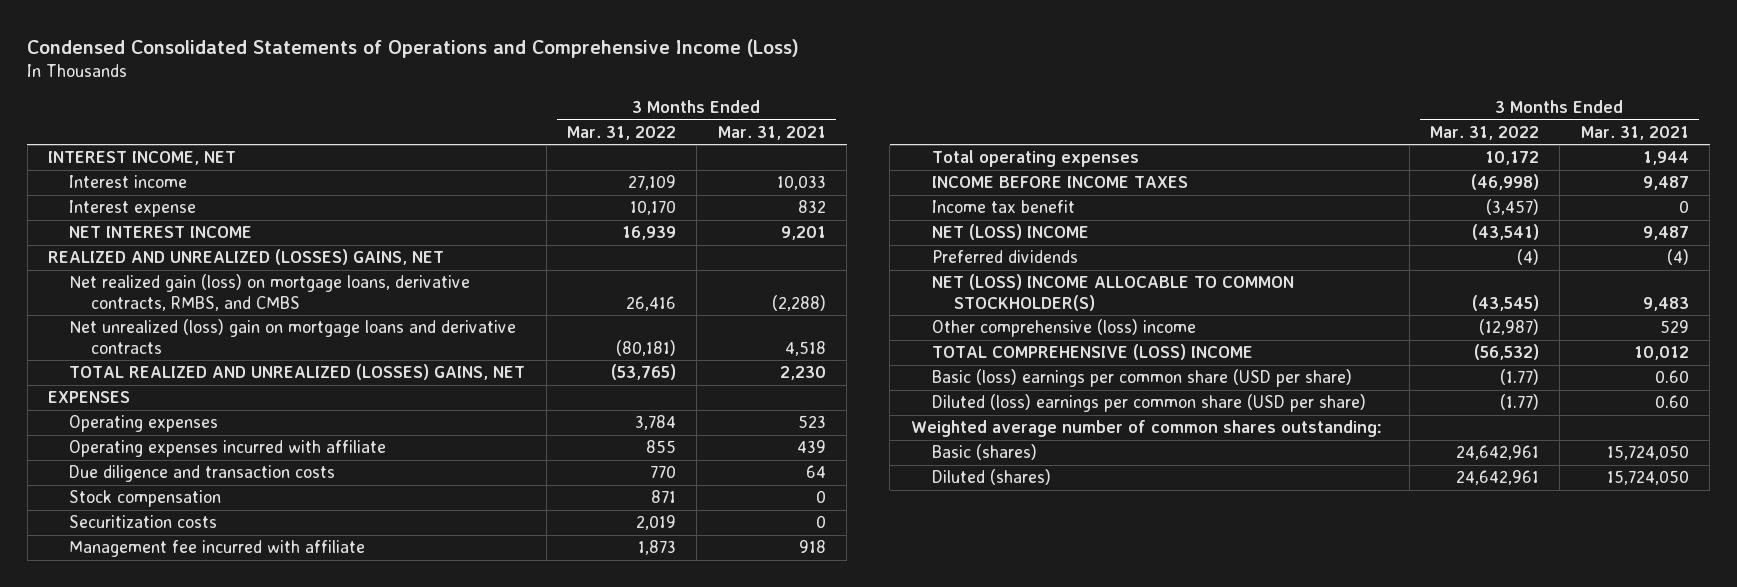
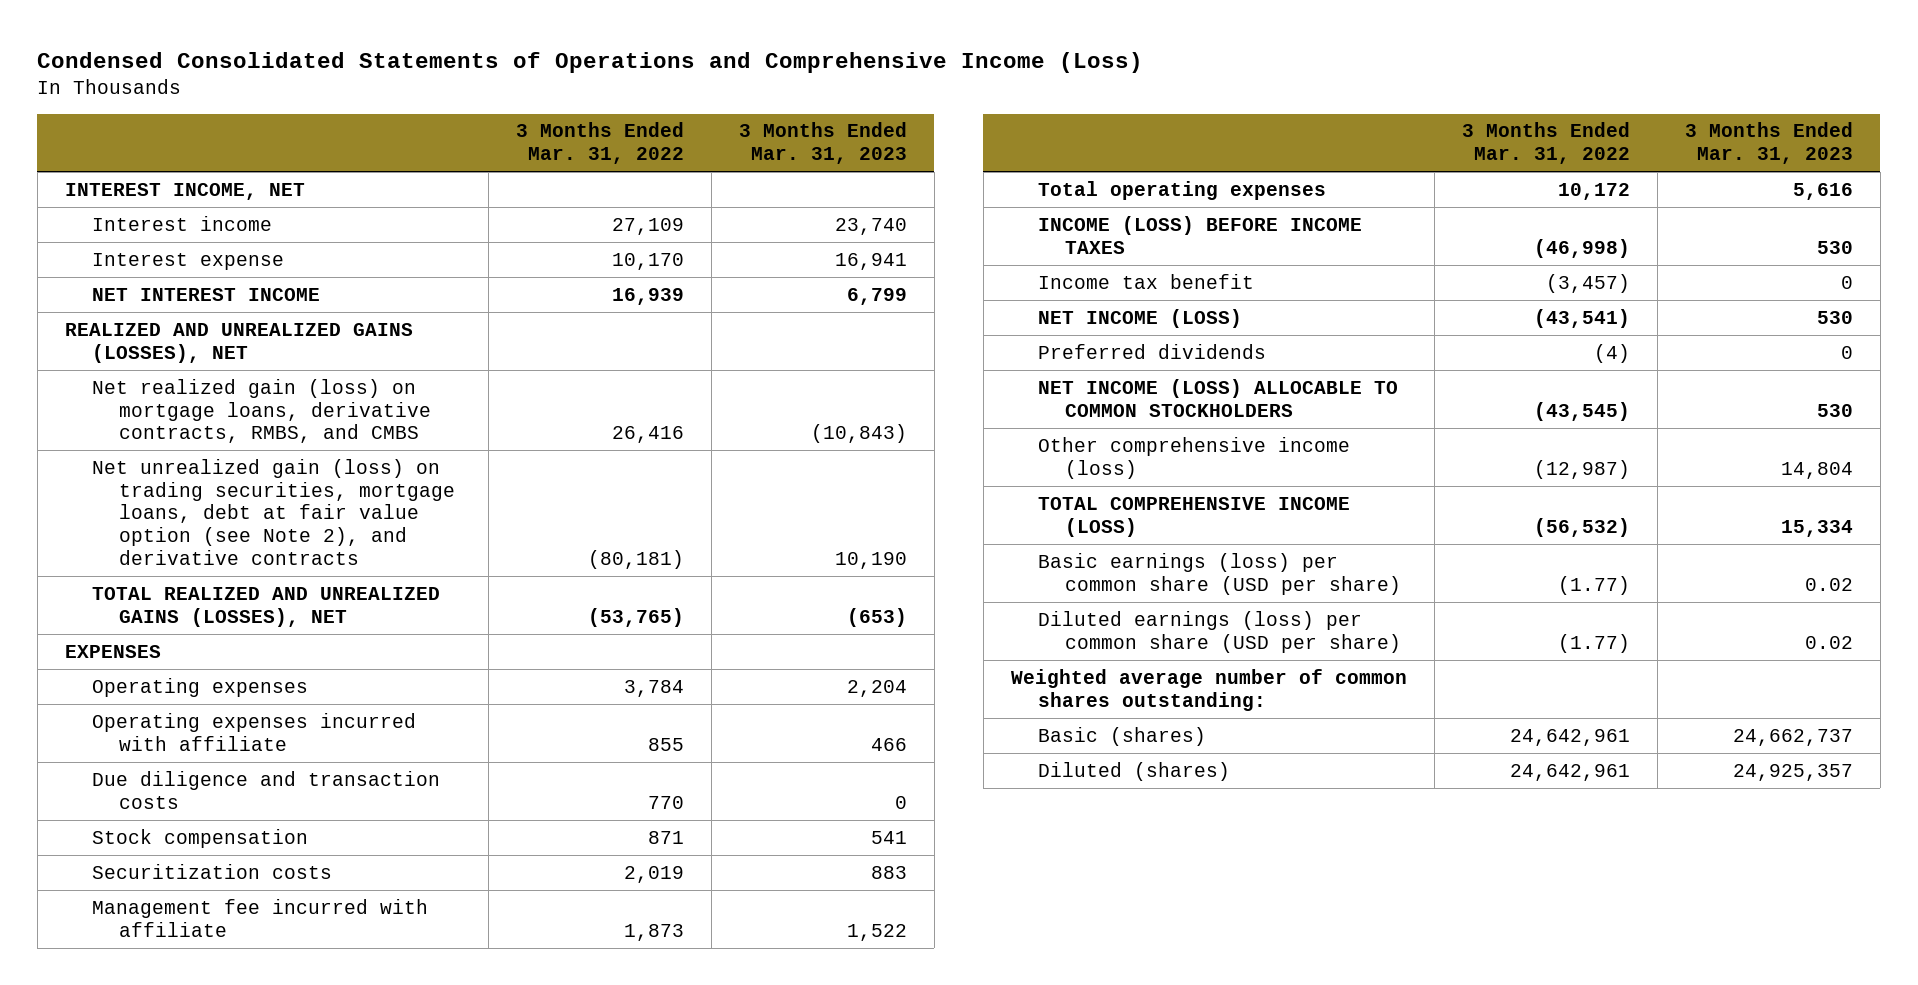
- | 3 Months Ended Mar. 31, 2022 | 3 Months Ended Mar. 31, 2021
+ | 3 Months Ended Mar. 31, 2022 | 3 Months Ended Mar. 31, 2023
- REALIZED AND UNREALIZED (LOSSES) GAINS, NET
+ REALIZED AND UNREALIZED GAINS (LOSSES), NET
- Net unrealized (loss) gain on mortgage loans and derivative contracts | (80,181) | 4,518
- TOTAL REALIZED AND UNREALIZED (LOSSES) GAINS, NET | (53,765) | 2,230
+ Net unrealized gain (loss) on trading securities, mortgage loans, debt at fair value option (see Note 2), and derivative contracts | (80,181) | 10,190
+ TOTAL REALIZED AND UNREALIZED GAINS (LOSSES), NET | (53,765) | (653)
- INCOME BEFORE INCOME TAXES | (46,998) | 9,487
+ INCOME (LOSS) BEFORE INCOME TAXES | (46,998) | 530
- NET (LOSS) INCOME | (43,541) | 9,487
+ NET INCOME (LOSS) | (43,541) | 530
- NET (LOSS) INCOME ALLOCABLE TO COMMON STOCKHOLDER(S) | (43,545) | 9,483
- Other comprehensive (loss) income | (12,987) | 529
- TOTAL COMPREHENSIVE (LOSS) INCOME | (56,532) | 10,012
- Basic (loss) earnings per common share (USD per share) | (1.77) | 0.60
- Diluted (loss) earnings per common share (USD per share) | (1.77) | 0.60
+ NET INCOME (LOSS) ALLOCABLE TO COMMON STOCKHOLDERS | (43,545) | 530
+ Other comprehensive income (loss) | (12,987) | 14,804
+ TOTAL COMPREHENSIVE INCOME (LOSS) | (56,532) | 15,334
+ Basic earnings (loss) per common share (USD per share) | (1.77) | 0.02
+ Diluted earnings (loss) per common share (USD per share) | (1.77) | 0.02

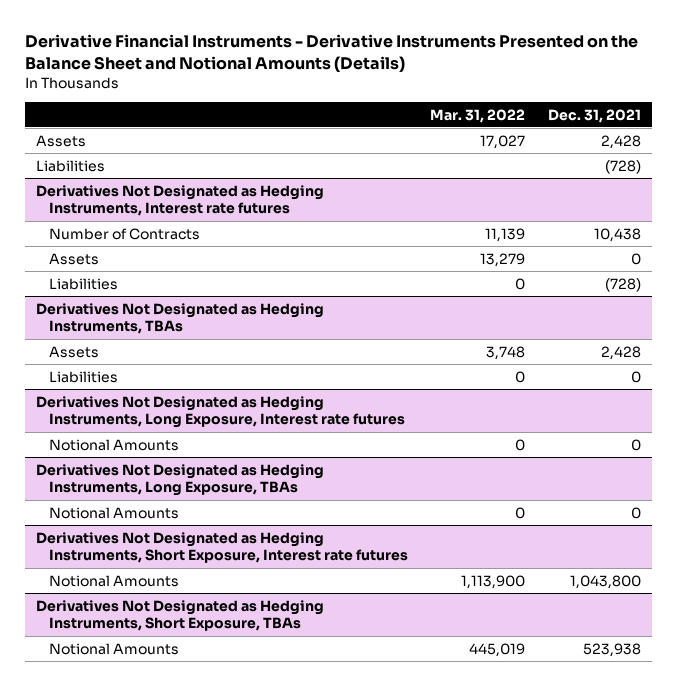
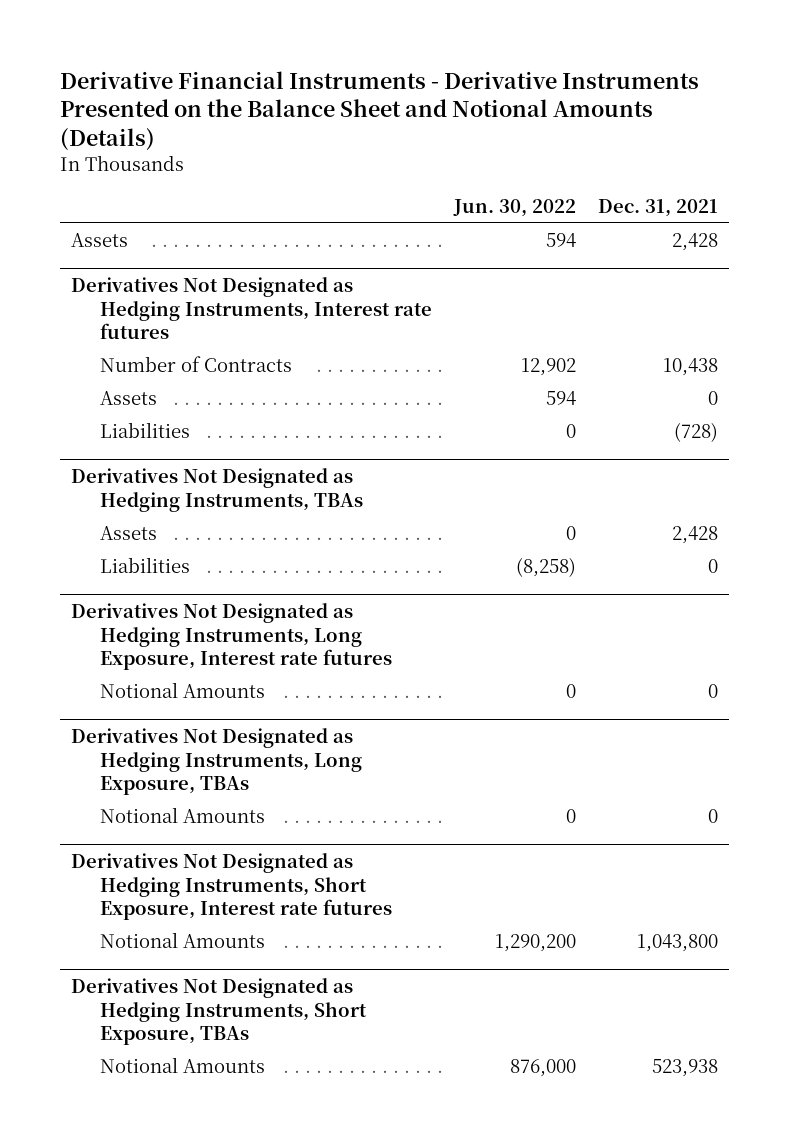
- | Mar. 31, 2022 | Dec. 31, 2021
+ | Jun. 30, 2022 | Dec. 31, 2021
- Liabilities | | (728)

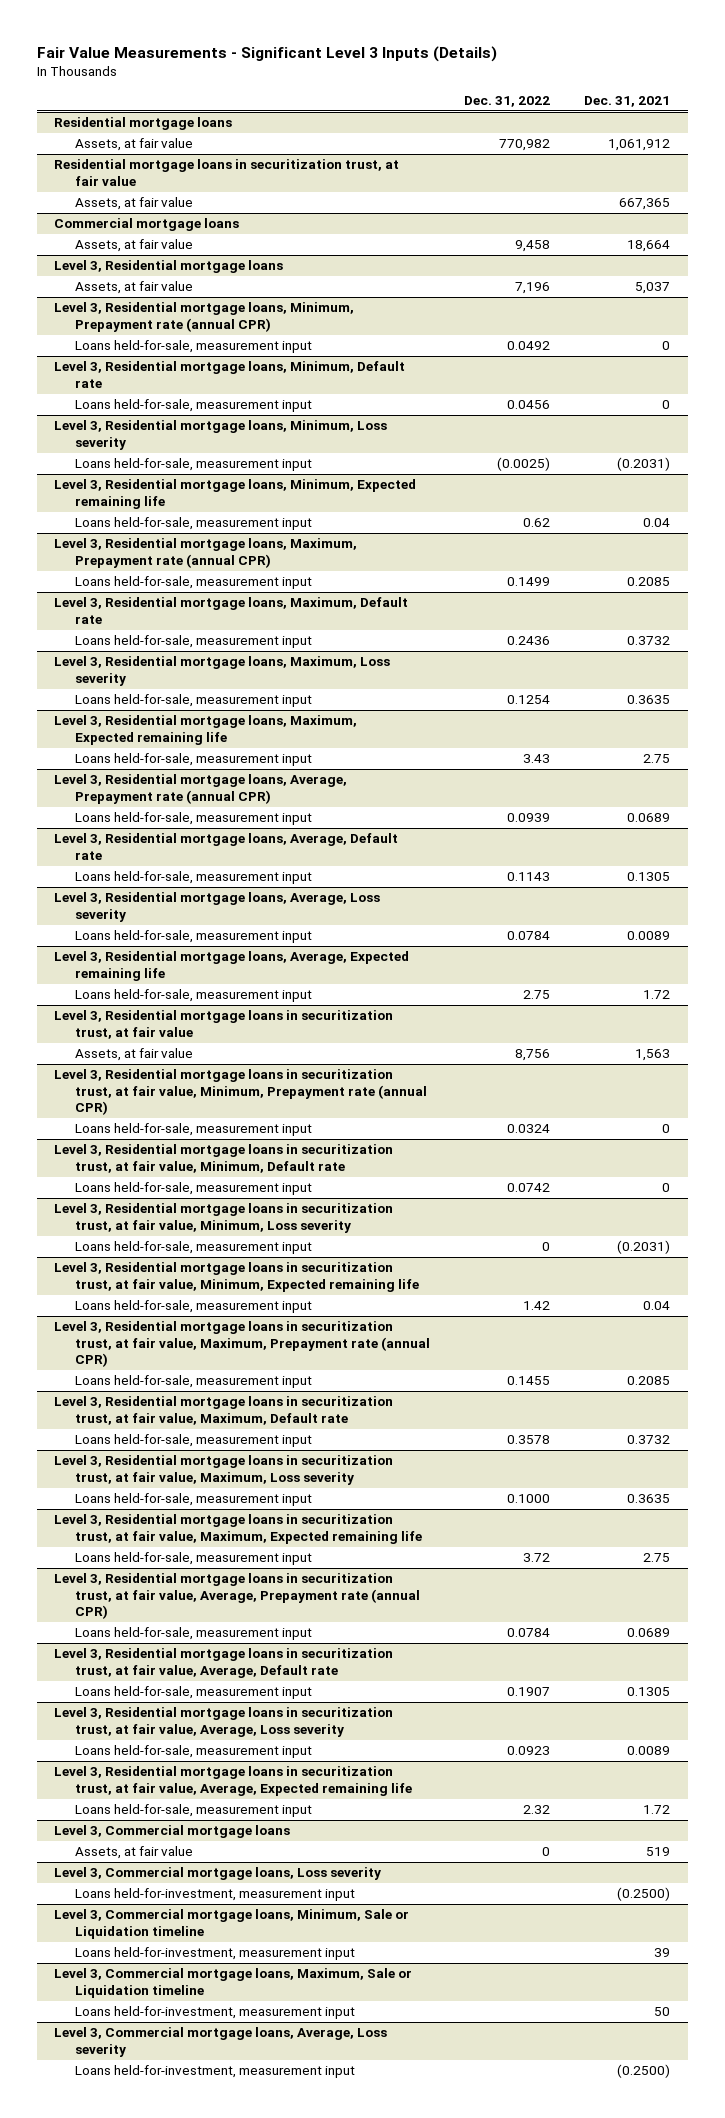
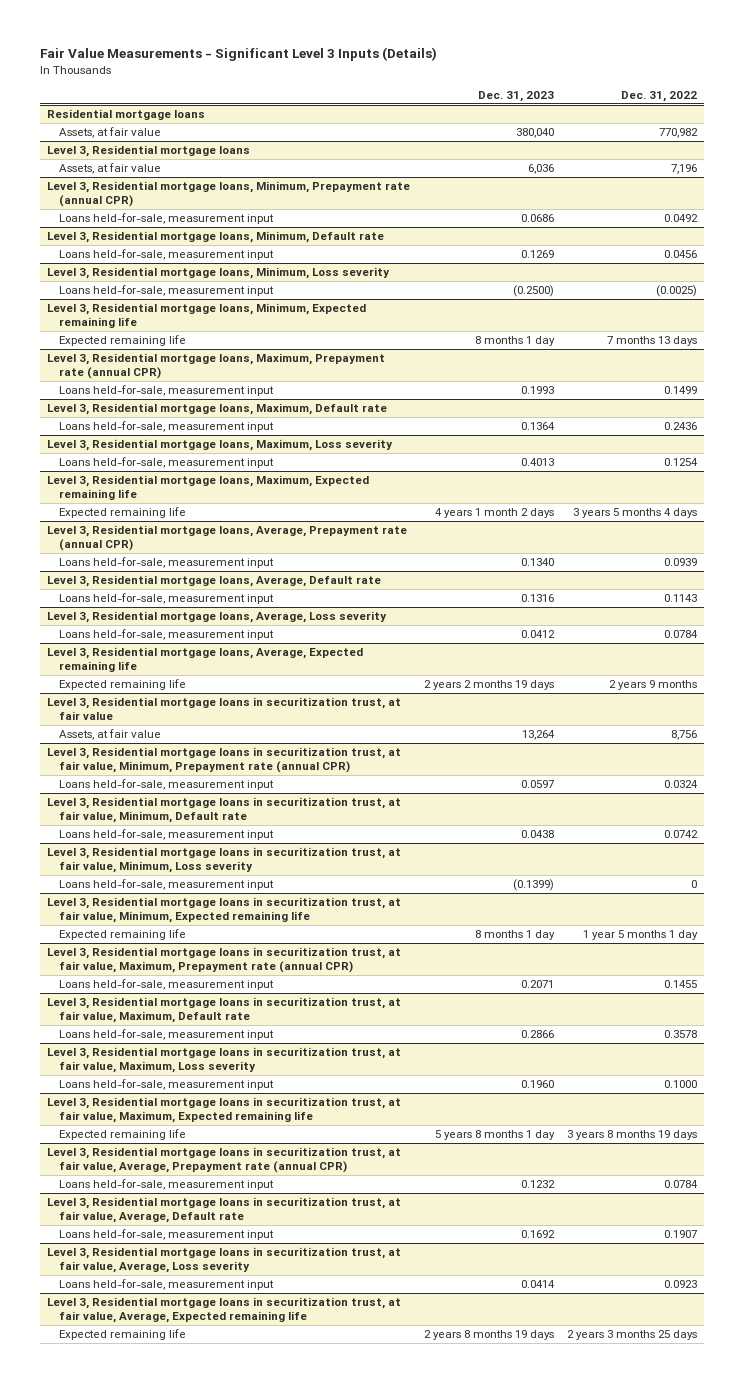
- | Dec. 31, 2022 | Dec. 31, 2021
+ | Dec. 31, 2023 | Dec. 31, 2022
- Residential mortgage loans in securitization trust, at fair value
- Assets, at fair value | | 667,365
- Commercial mortgage loans
- Assets, at fair value | 9,458 | 18,664
@ Level 3, Residential mortgage loans, Minimum, Expected remaining life
- Loans held-for-sale, measurement input | 0.62 | 0.04
+ Expected remaining life | 8 months 1 day | 7 months 13 days
@ Level 3, Residential mortgage loans, Maximum, Expected remaining life
- Loans held-for-sale, measurement input | 3.43 | 2.75
+ Expected remaining life | 4 years 1 month 2 days | 3 years 5 months 4 days
@ Level 3, Residential mortgage loans, Average, Expected remaining life
- Loans held-for-sale, measurement input | 2.75 | 1.72
+ Expected remaining life | 2 years 2 months 19 days | 2 years 9 months
@ Level 3, Residential mortgage loans in securitization trust, at fair value, Minimum, Expected remaining life
- Loans held-for-sale, measurement input | 1.42 | 0.04
+ Expected remaining life | 8 months 1 day | 1 year 5 months 1 day
@ Level 3, Residential mortgage loans in securitization trust, at fair value, Maximum, Expected remaining life
- Loans held-for-sale, measurement input | 3.72 | 2.75
+ Expected remaining life | 5 years 8 months 1 day | 3 years 8 months 19 days
@ Level 3, Residential mortgage loans in securitization trust, at fair value, Average, Expected remaining life
- Loans held-for-sale, measurement input | 2.32 | 1.72
- Level 3, Commercial mortgage loans
- Assets, at fair value | 0 | 519
- Level 3, Commercial mortgage loans, Loss severity
- Loans held-for-investment, measurement input | | (0.2500)
- Level 3, Commercial mortgage loans, Minimum, Sale or Liquidation timeline
- Loans held-for-investment, measurement input | | 39
- Level 3, Commercial mortgage loans, Maximum, Sale or Liquidation timeline
- Loans held-for-investment, measurement input | | 50
- Level 3, Commercial mortgage loans, Average, Loss severity
- Loans held-for-investment, measurement input | | (0.2500)
@ Level 3, Residential mortgage loans in securitization trust, at fair value, Average, Expected remaining life
+ Expected remaining life | 2 years 8 months 19 days | 2 years 3 months 25 days

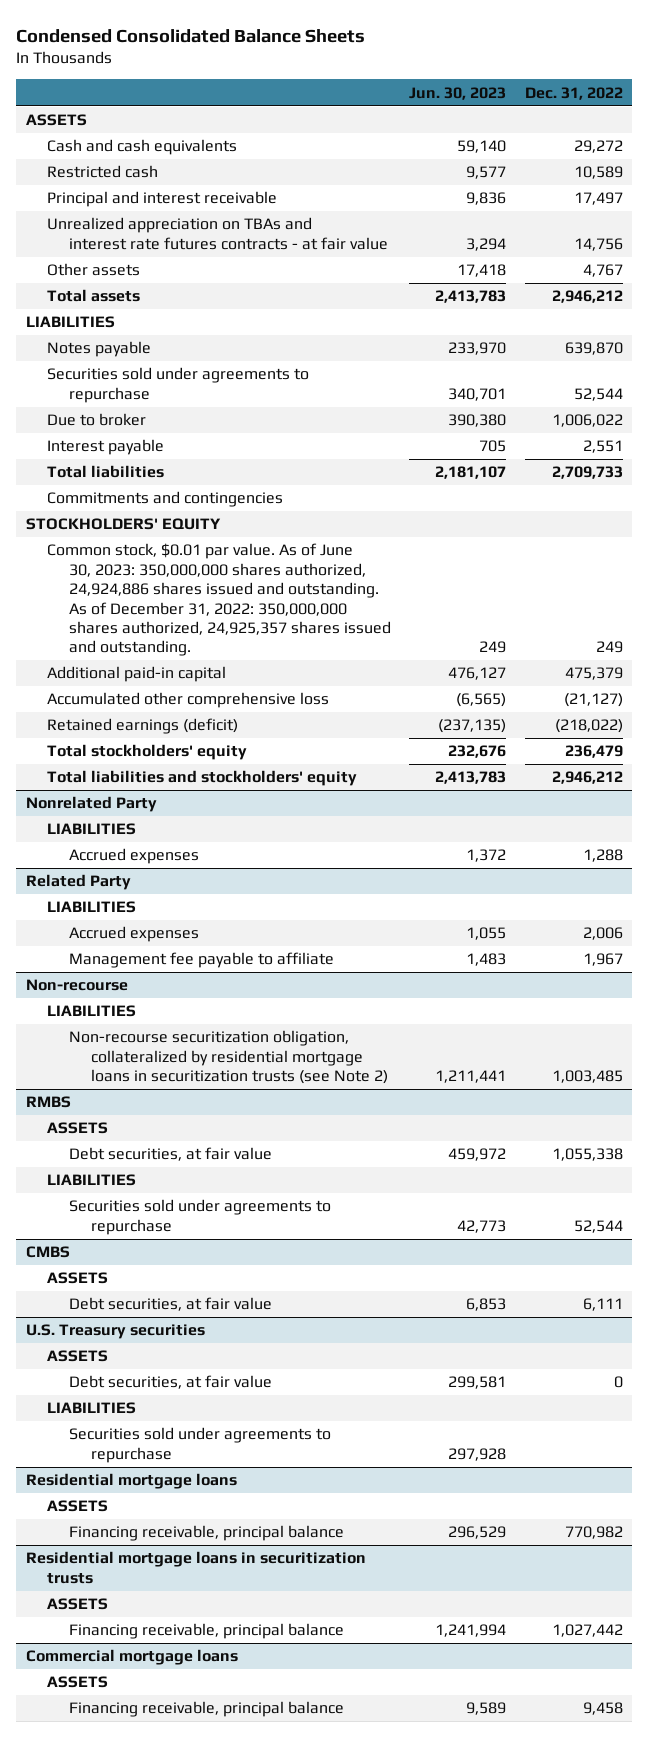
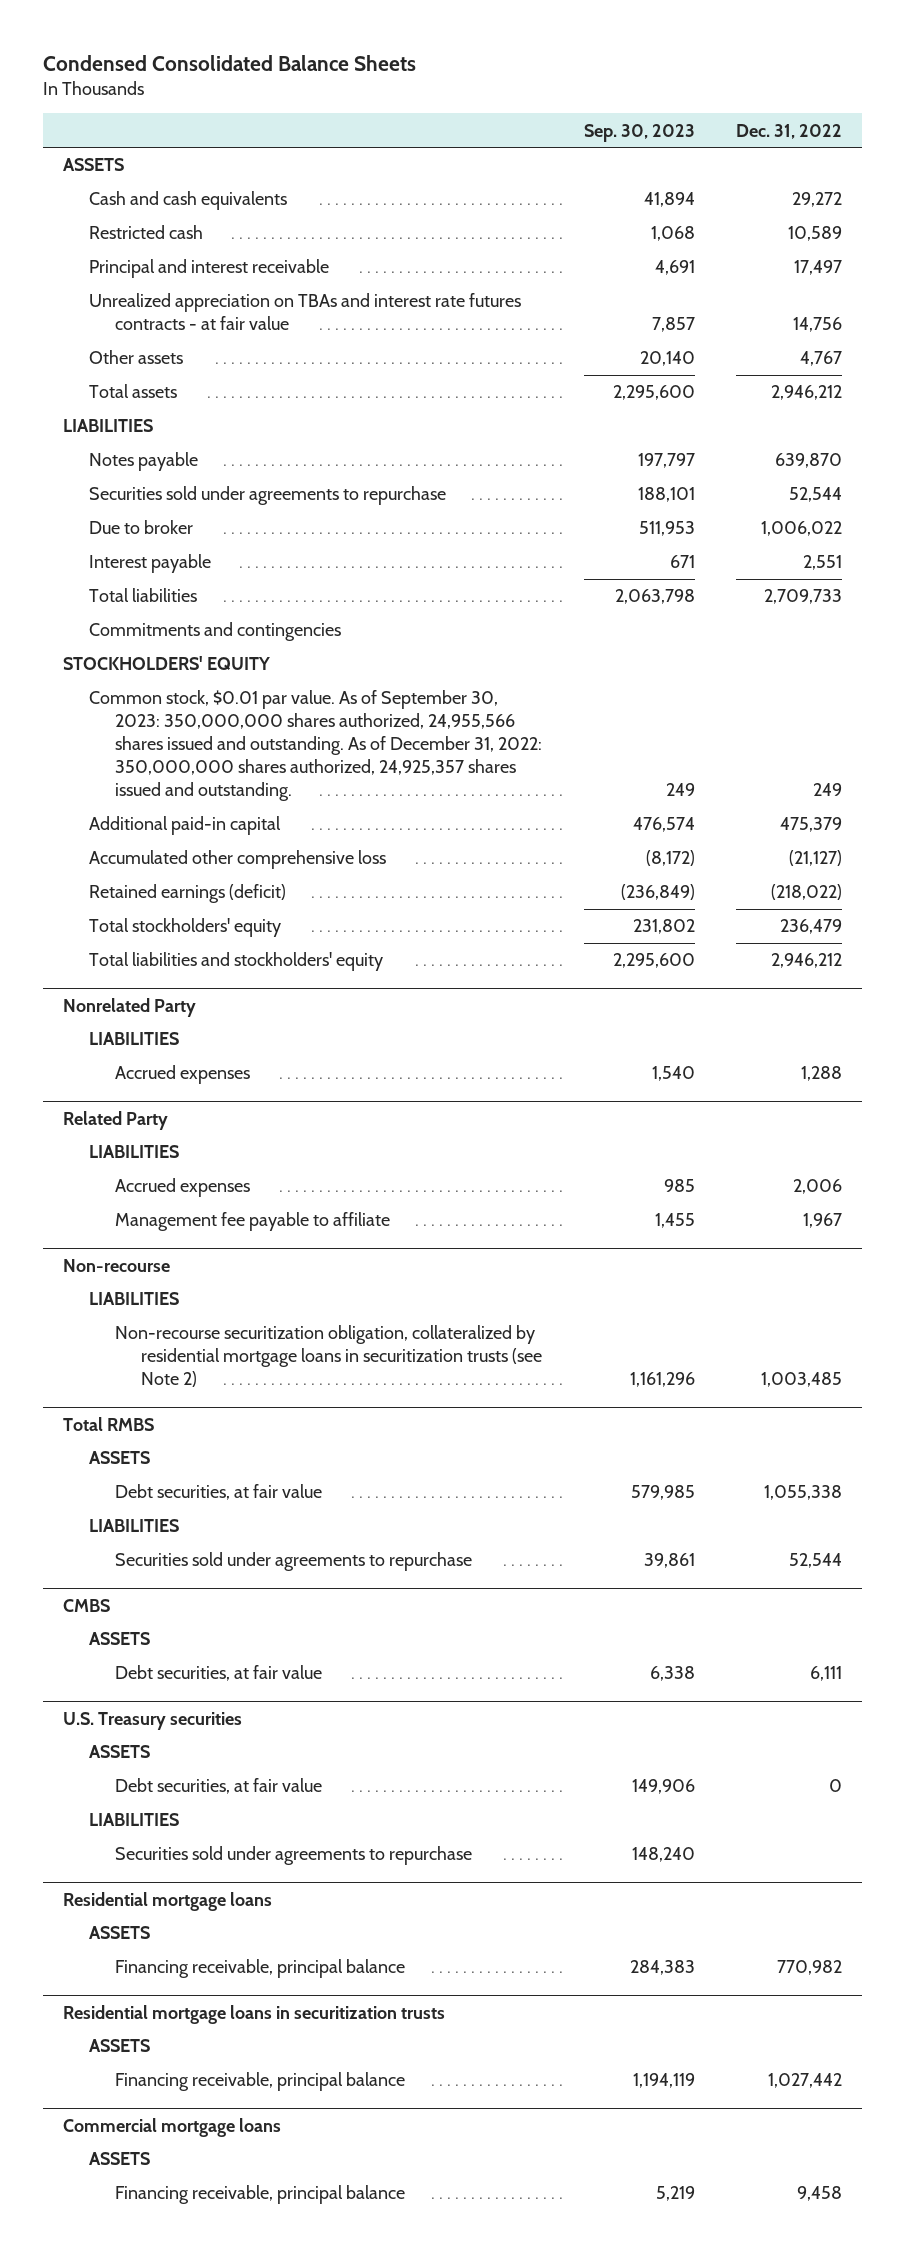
- | Jun. 30, 2023 | Dec. 31, 2022
+ | Sep. 30, 2023 | Dec. 31, 2022
- Common stock, $0.01 par value. As of June 30, 2023: 350,000,000 shares authorized, 24,924,886 shares issued and outstanding. As of December 31, 2022: 350,000,000 shares authorized, 24,925,357 shares issued and outstanding. | 249 | 249
+ Common stock, $0.01 par value. As of September 30, 2023: 350,000,000 shares authorized, 24,955,566 shares issued and outstanding. As of December 31, 2022: 350,000,000 shares authorized, 24,925,357 shares issued and outstanding. | 249 | 249
- RMBS
+ Total RMBS

